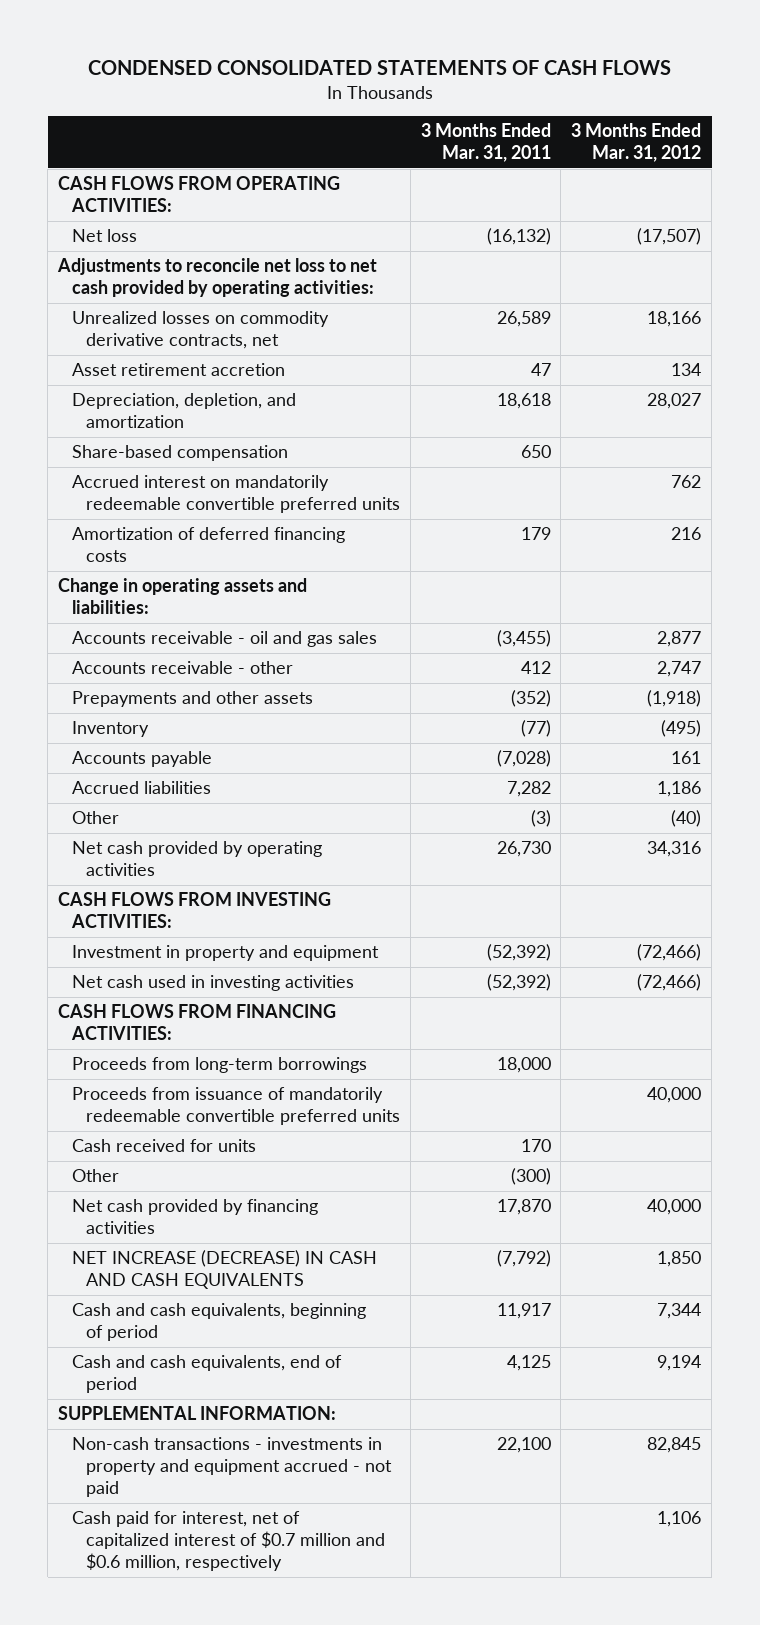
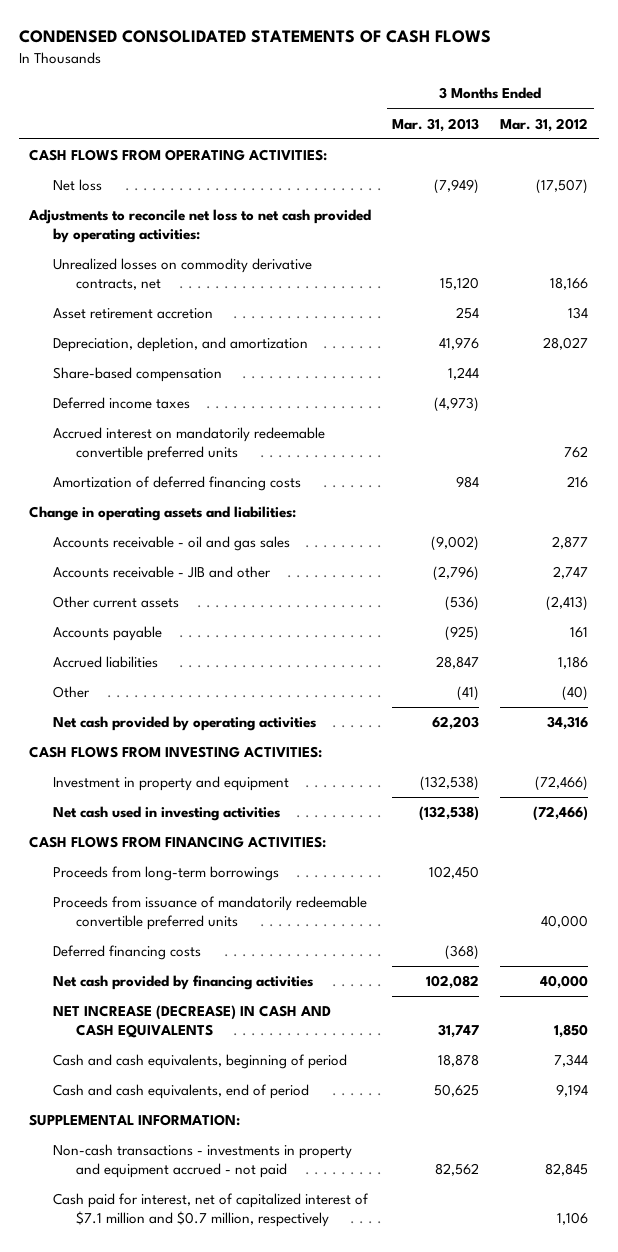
- | 3 Months Ended Mar. 31, 2011 | 3 Months Ended Mar. 31, 2012
+ | 3 Months Ended Mar. 31, 2013 | 3 Months Ended Mar. 31, 2012
+ Deferred income taxes | (4,973) |
- Accounts receivable - other | 412 | 2,747
- Prepayments and other assets | (352) | (1,918)
- Inventory | (77) | (495)
+ Accounts receivable - JIB and other | (2,796) | 2,747
+ Other current assets | (536) | (2,413)
- Cash received for units | 170 |
- Other | (300) |
+ Deferred financing costs | (368) |
- Cash paid for interest, net of capitalized interest of $0.7 million and $0.6 million, respectively | | 1,106
+ Cash paid for interest, net of capitalized interest of $7.1 million and $0.7 million, respectively | | 1,106

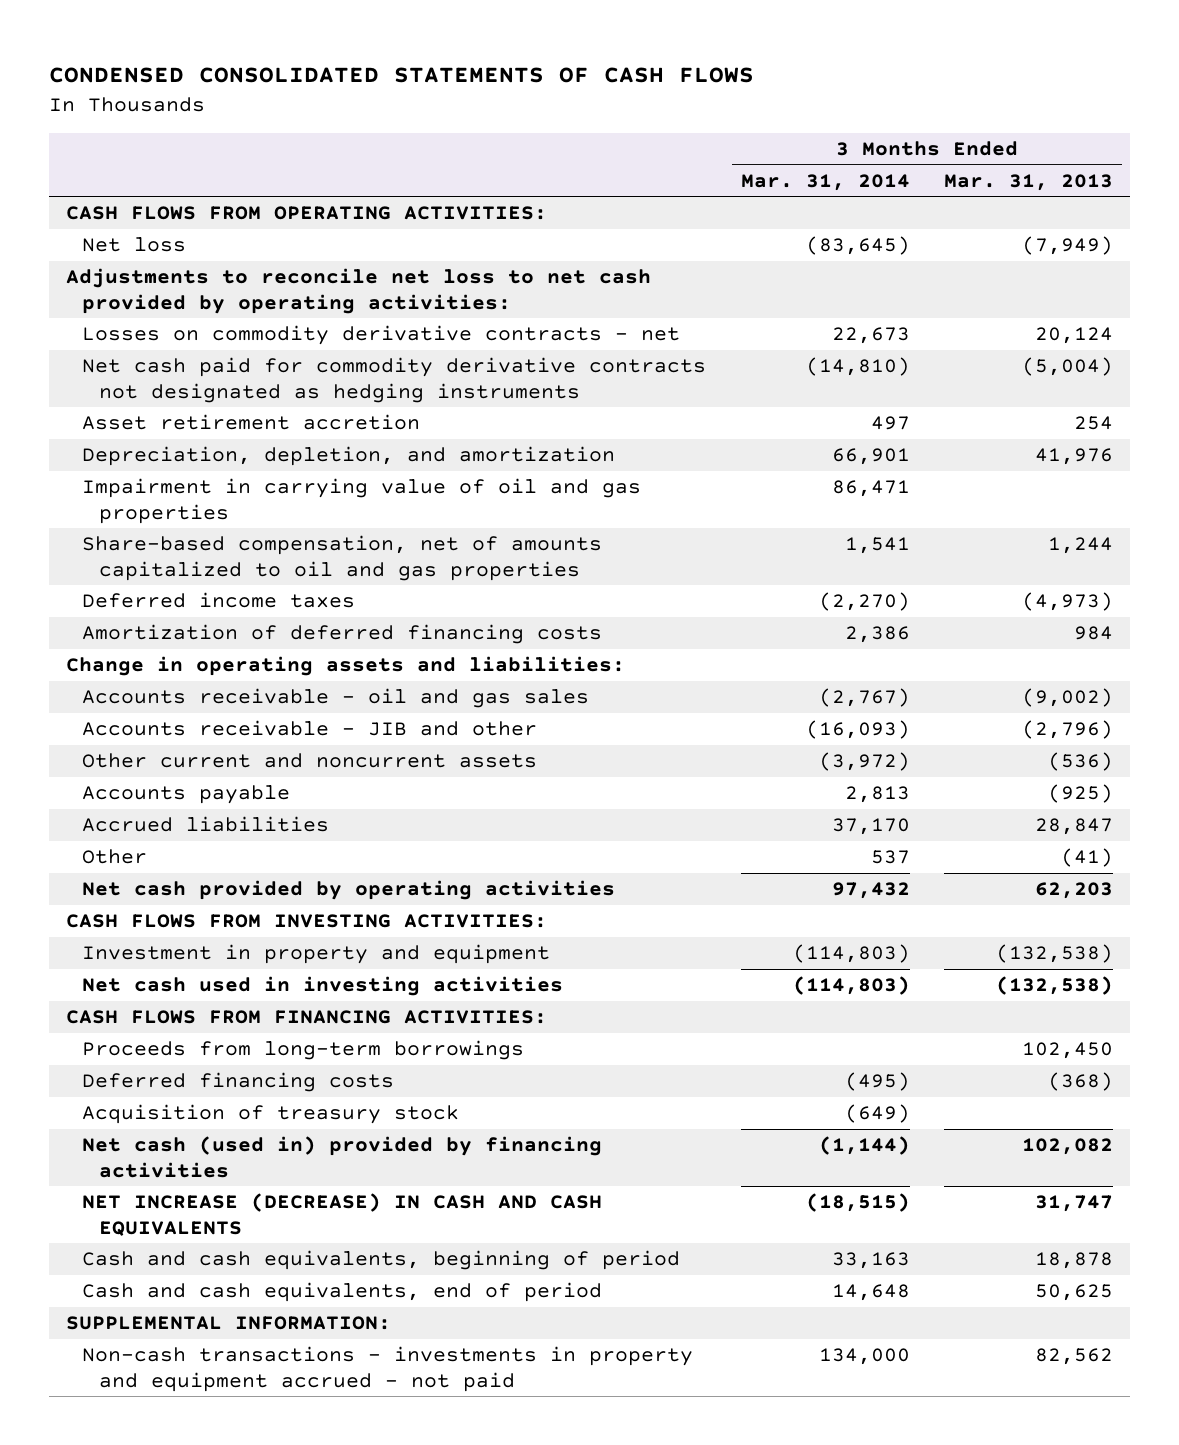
- | 3 Months Ended Mar. 31, 2013 | 3 Months Ended Mar. 31, 2012
+ | 3 Months Ended Mar. 31, 2014 | 3 Months Ended Mar. 31, 2013
- Unrealized losses on commodity derivative contracts, net | 15,120 | 18,166
+ Losses on commodity derivative contracts - net | 22,673 | 20,124
+ Net cash paid for commodity derivative contracts not designated as hedging instruments | (14,810) | (5,004)
- Share-based compensation | 1,244 |
+ Impairment in carrying value of oil and gas properties | 86,471 |
+ Share-based compensation, net of amounts capitalized to oil and gas properties | 1,541 | 1,244
- Accrued interest on mandatorily redeemable convertible preferred units | | 762
- Other current assets | (536) | (2,413)
+ Other current and noncurrent assets | (3,972) | (536)
- Proceeds from issuance of mandatorily redeemable convertible preferred units | | 40,000
- Net cash provided by financing activities | 102,082 | 40,000
+ Acquisition of treasury stock | (649) |
+ Net cash (used in) provided by financing activities | (1,144) | 102,082
- Cash paid for interest, net of capitalized interest of $7.1 million and $0.7 million, respectively | | 1,106

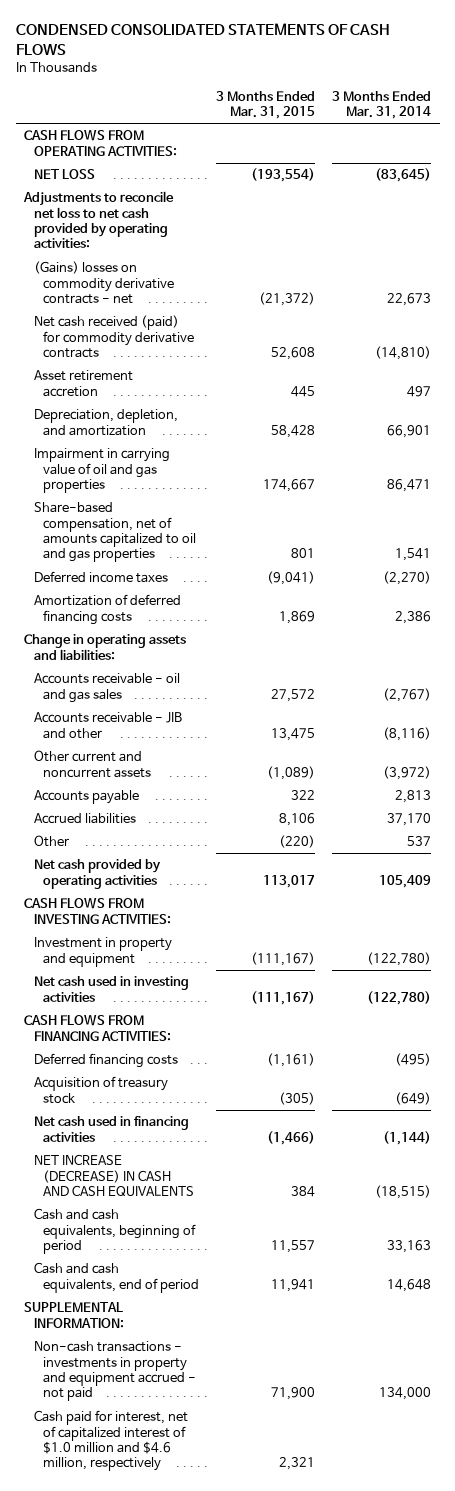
- | 3 Months Ended Mar. 31, 2014 | 3 Months Ended Mar. 31, 2013
+ | 3 Months Ended Mar. 31, 2015 | 3 Months Ended Mar. 31, 2014
- Net loss | (83,645) | (7,949)
+ NET LOSS | (193,554) | (83,645)
- Losses on commodity derivative contracts - net | 22,673 | 20,124
- Net cash paid for commodity derivative contracts not designated as hedging instruments | (14,810) | (5,004)
+ (Gains) losses on commodity derivative contracts - net | (21,372) | 22,673
+ Net cash received (paid) for commodity derivative contracts | 52,608 | (14,810)
- Accounts receivable - JIB and other | (16,093) | (2,796)
+ Accounts receivable - JIB and other | 13,475 | (8,116)
- Net cash provided by operating activities | 97,432 | 62,203
+ Net cash provided by operating activities | 113,017 | 105,409
- Investment in property and equipment | (114,803) | (132,538)
- Net cash used in investing activities | (114,803) | (132,538)
+ Investment in property and equipment | (111,167) | (122,780)
+ Net cash used in investing activities | (111,167) | (122,780)
- Proceeds from long-term borrowings | | 102,450
- Net cash (used in) provided by financing activities | (1,144) | 102,082
+ Net cash used in financing activities | (1,466) | (1,144)
+ Cash paid for interest, net of capitalized interest of $1.0 million and $4.6 million, respectively | 2,321 |

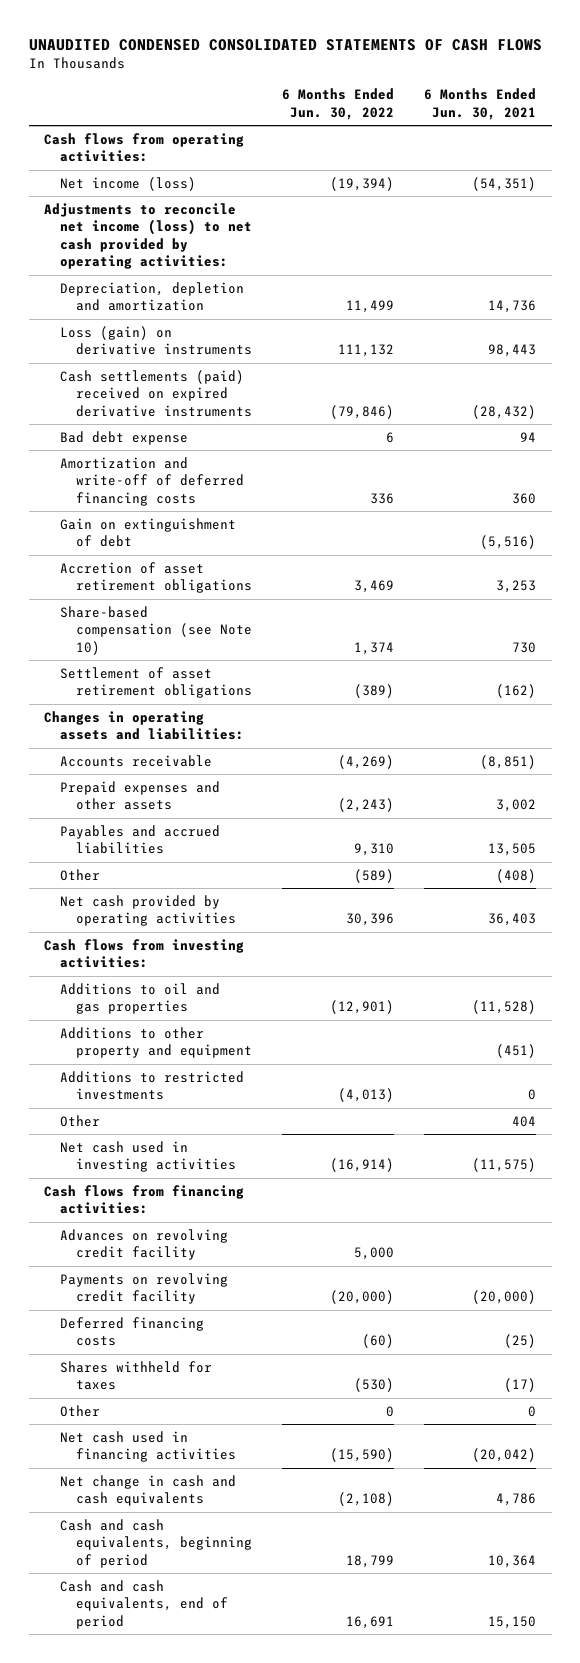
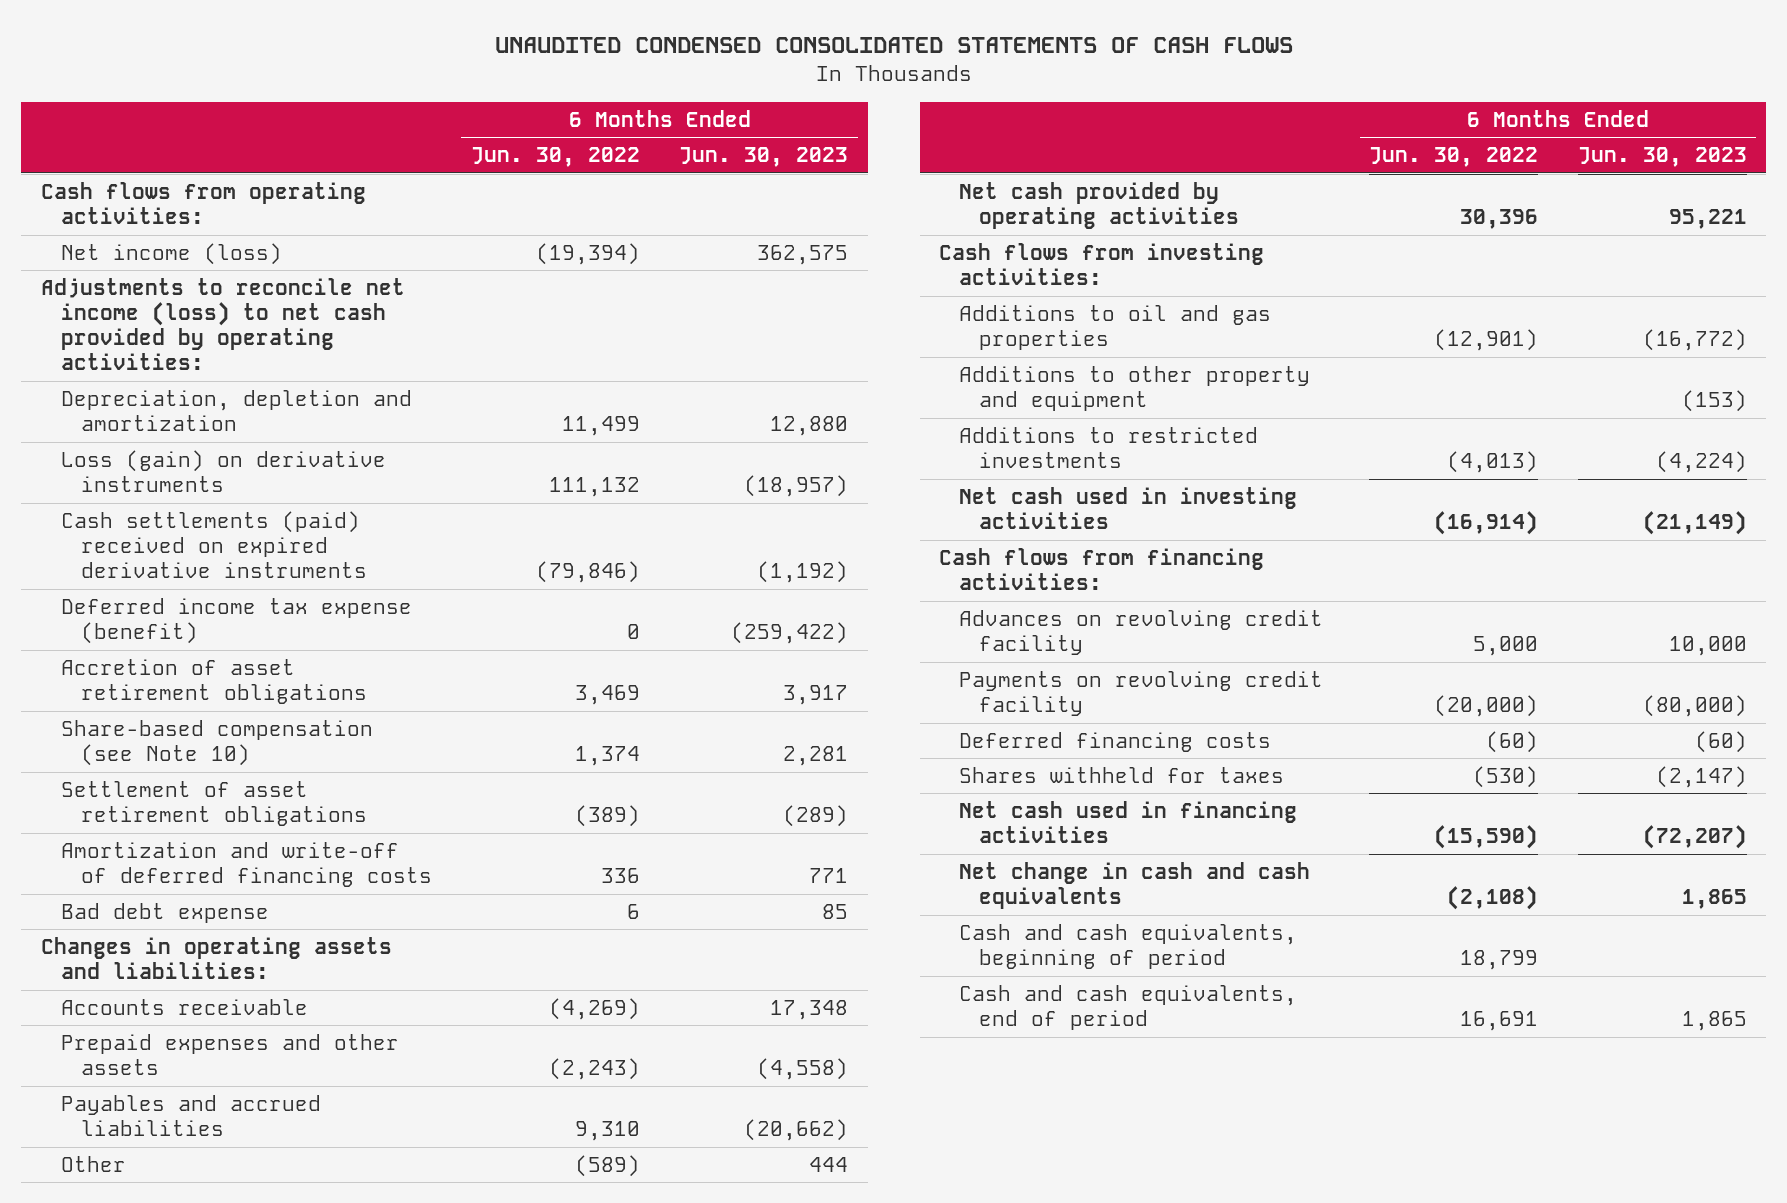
- | 6 Months Ended Jun. 30, 2022 | 6 Months Ended Jun. 30, 2021
+ | 6 Months Ended Jun. 30, 2022 | 6 Months Ended Jun. 30, 2023
- Gain on extinguishment of debt | | (5,516)
+ Deferred income tax expense (benefit) | 0 | (259,422)
moved down: Amortization and write-off of deferred financing costs | 336 | 771
moved down: Bad debt expense | 6 | 85
- Other | | 404
- Other | 0 | 0

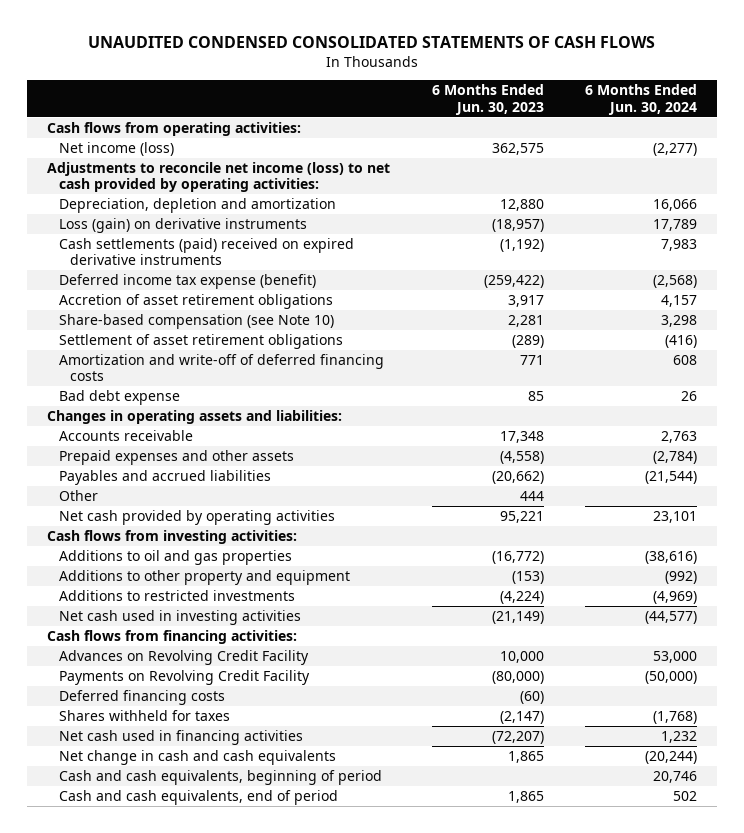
- | 6 Months Ended Jun. 30, 2022 | 6 Months Ended Jun. 30, 2023
+ | 6 Months Ended Jun. 30, 2023 | 6 Months Ended Jun. 30, 2024
- Advances on revolving credit facility | 5,000 | 10,000
- Payments on revolving credit facility | (20,000) | (80,000)
+ Advances on Revolving Credit Facility | 10,000 | 53,000
+ Payments on Revolving Credit Facility | (80,000) | (50,000)

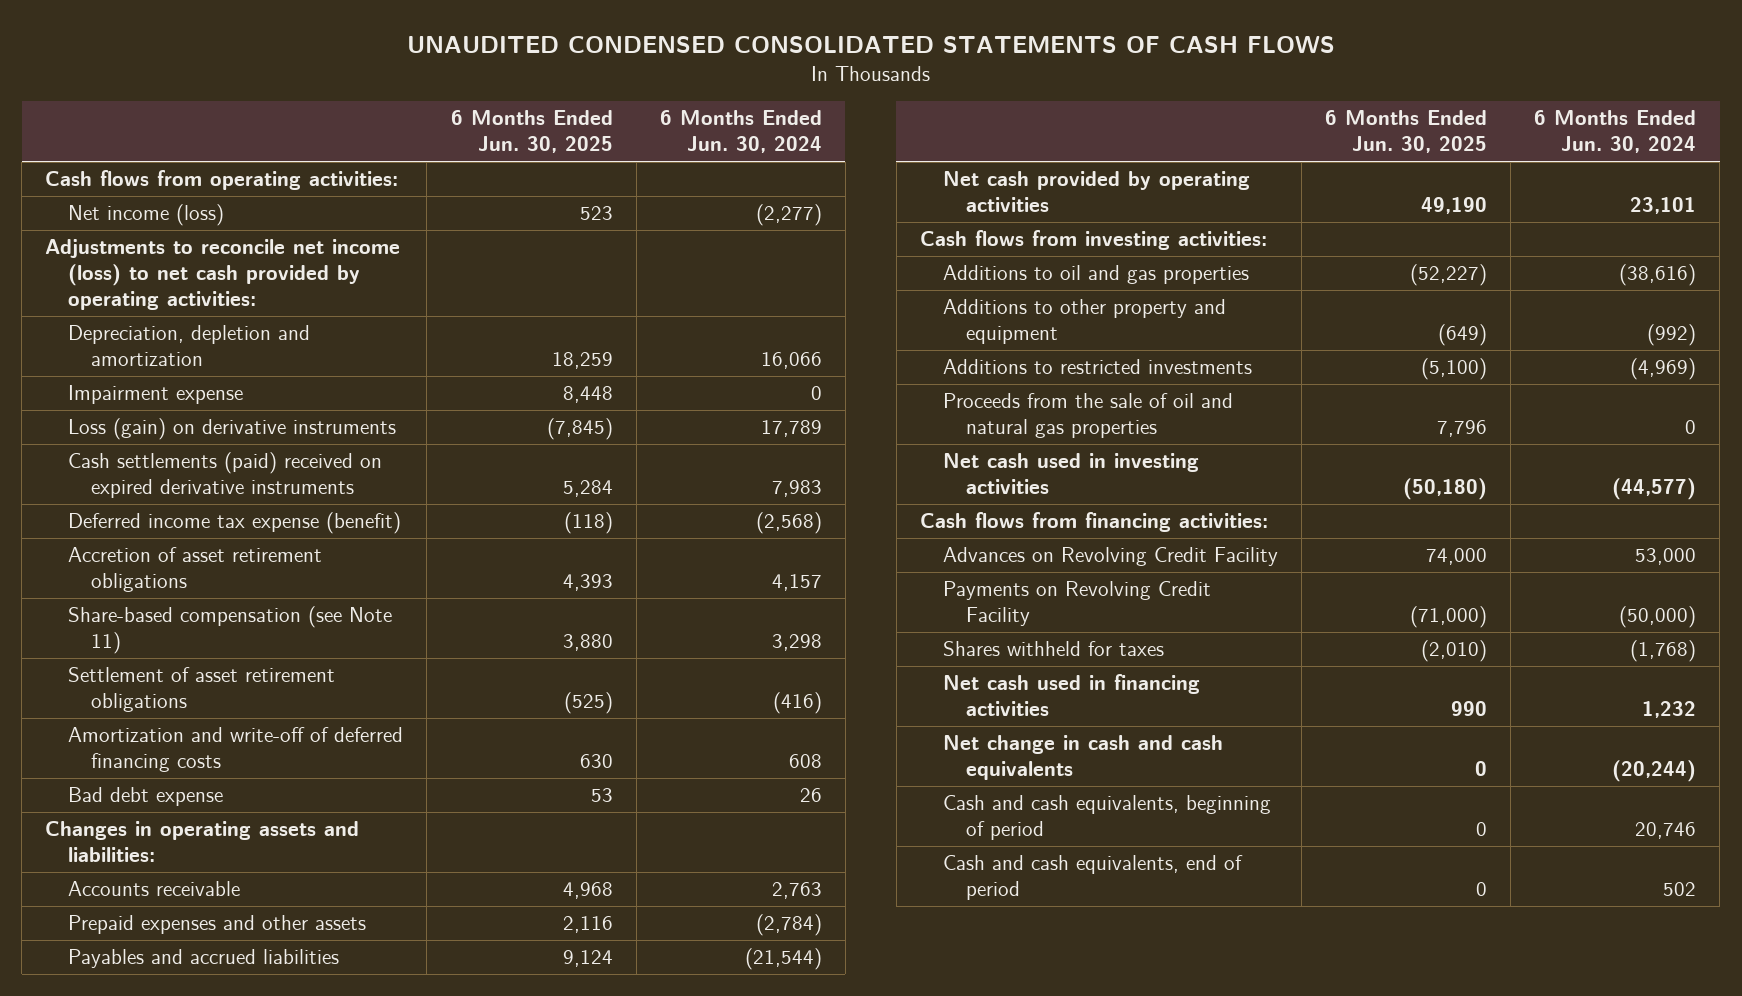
- | 6 Months Ended Jun. 30, 2023 | 6 Months Ended Jun. 30, 2024
+ | 6 Months Ended Jun. 30, 2025 | 6 Months Ended Jun. 30, 2024
+ Impairment expense | 8,448 | 0
- Share-based compensation (see Note 10) | 2,281 | 3,298
+ Share-based compensation (see Note 11) | 3,880 | 3,298
- Other | 444 |
+ Proceeds from the sale of oil and natural gas properties | 7,796 | 0
- Deferred financing costs | (60) |

